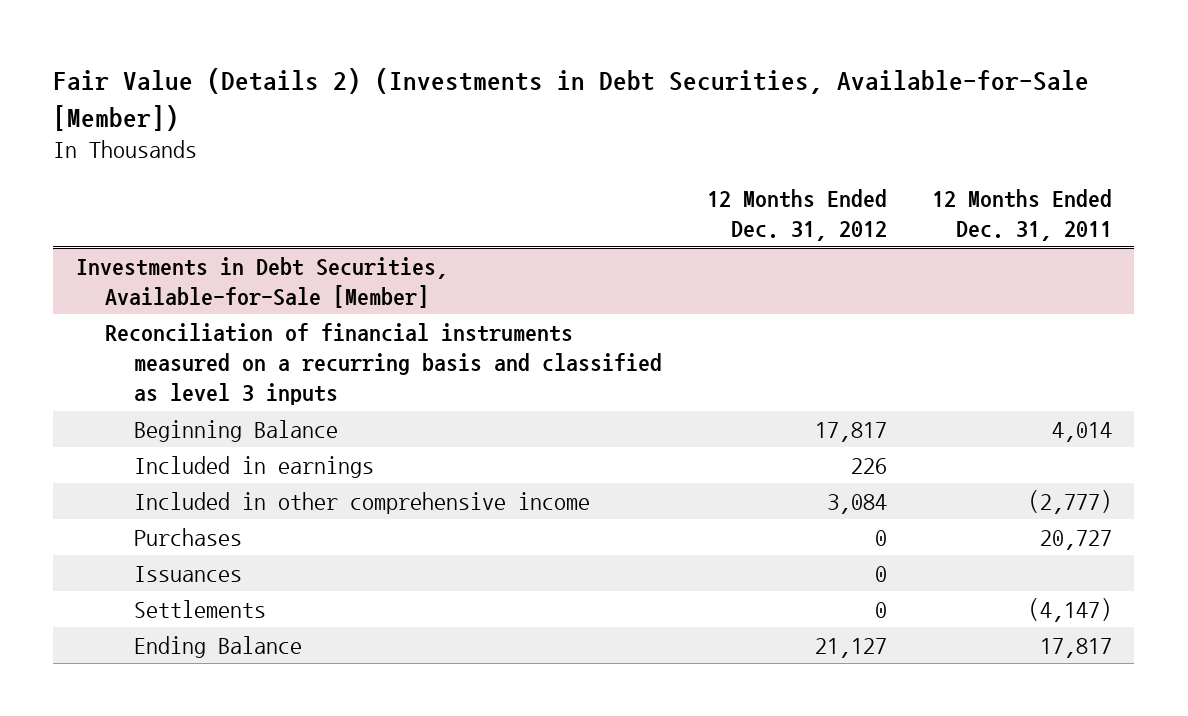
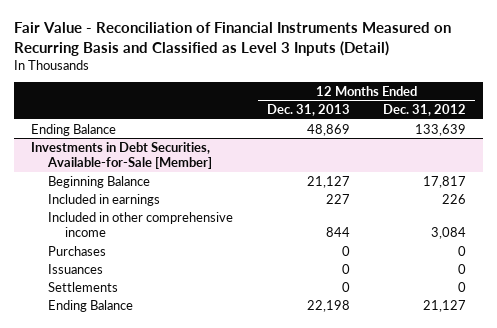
- Fair Value (Details 2) (Investments in Debt Securities, Available-for-Sale [Member])
+ Fair Value - Reconciliation of Financial Instruments Measured on Recurring Basis and Classified as Level 3 Inputs (Detail)
- | 12 Months Ended Dec. 31, 2012 | 12 Months Ended Dec. 31, 2011
+ | 12 Months Ended Dec. 31, 2013 | 12 Months Ended Dec. 31, 2012
+ Ending Balance | 48,869 | 133,639
@ Investments in Debt Securities, Available-for-Sale [Member]
- Reconciliation of financial instruments measured on a recurring basis and classified as level 3 inputs

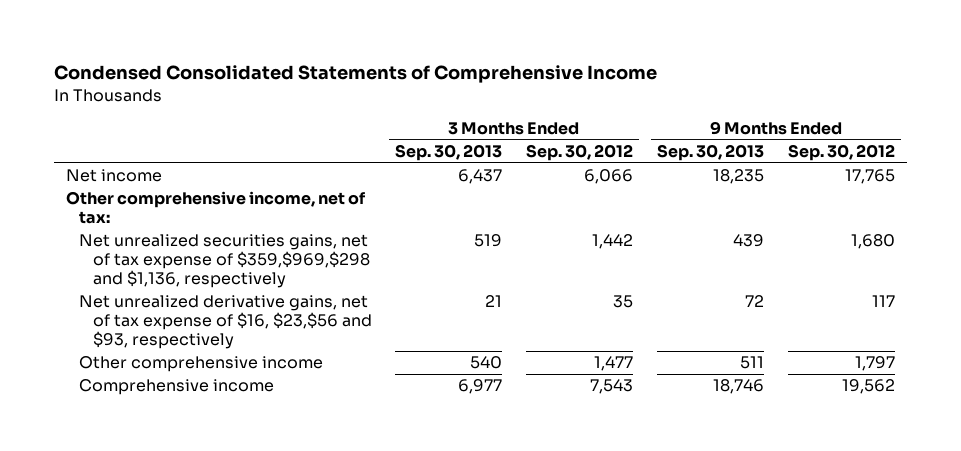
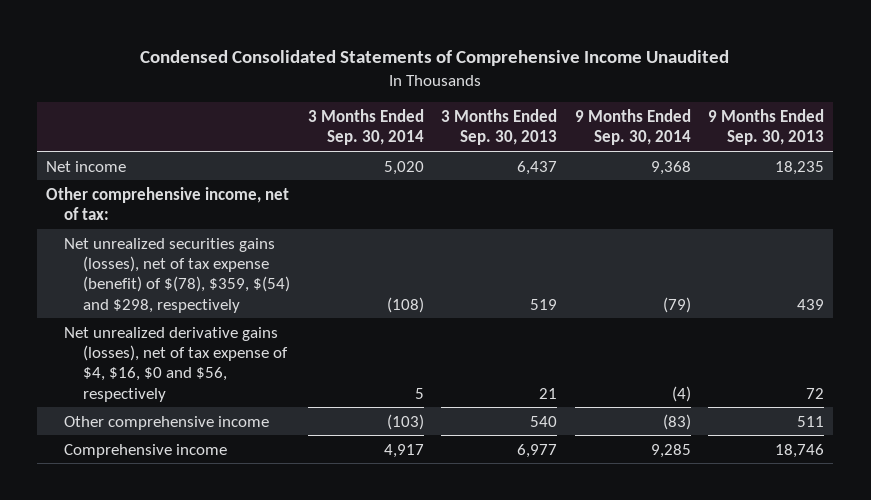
- Condensed Consolidated Statements of Comprehensive Income
+ Condensed Consolidated Statements of Comprehensive Income Unaudited
- | 3 Months Ended Sep. 30, 2013 | 3 Months Ended Sep. 30, 2012 | 9 Months Ended Sep. 30, 2013 | 9 Months Ended Sep. 30, 2012
+ | 3 Months Ended Sep. 30, 2014 | 3 Months Ended Sep. 30, 2013 | 9 Months Ended Sep. 30, 2014 | 9 Months Ended Sep. 30, 2013
- Net unrealized securities gains, net of tax expense of $359,$969,$298 and $1,136, respectively | 519 | 1,442 | 439 | 1,680
- Net unrealized derivative gains, net of tax expense of $16, $23,$56 and $93, respectively | 21 | 35 | 72 | 117
+ Net unrealized securities gains (losses), net of tax expense (benefit) of $(78), $359, $(54) and $298, respectively | (108) | 519 | (79) | 439
+ Net unrealized derivative gains (losses), net of tax expense of $4, $16, $0 and $56, respectively | 5 | 21 | (4) | 72

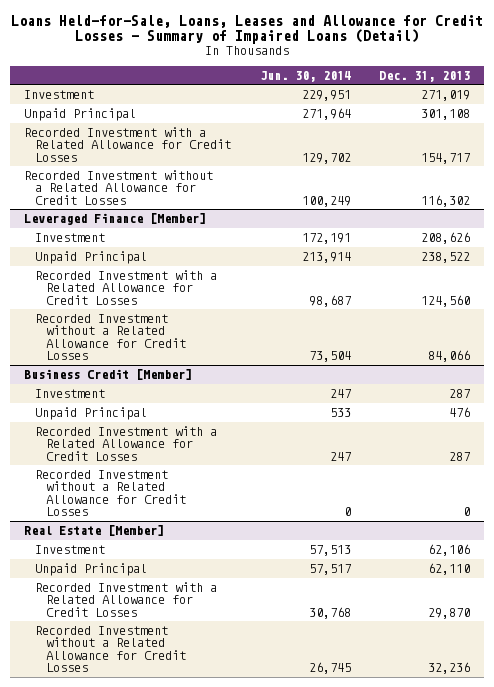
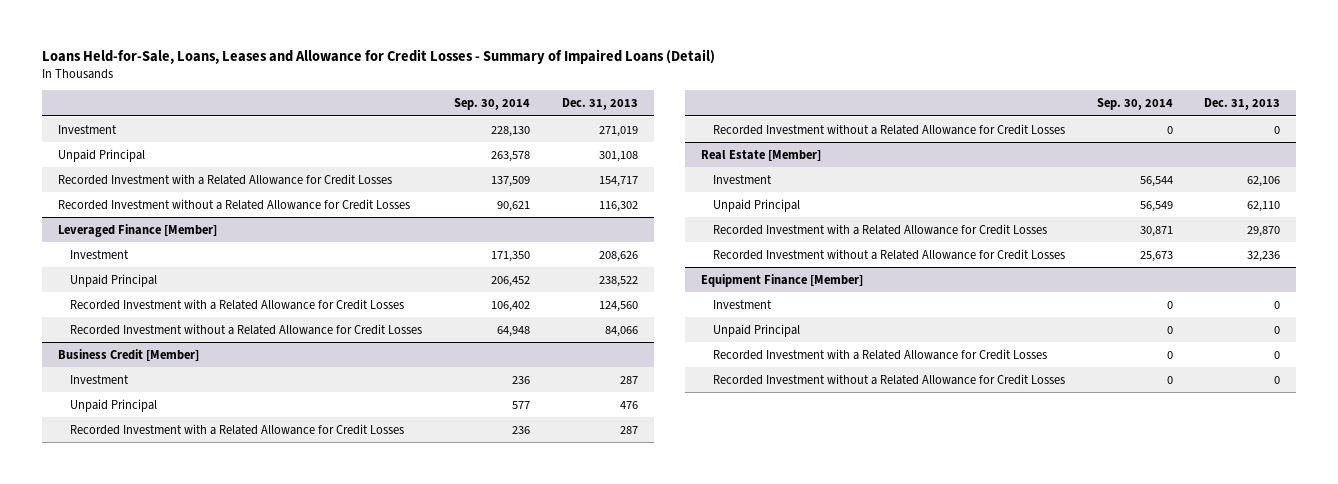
- | Jun. 30, 2014 | Dec. 31, 2013
+ | Sep. 30, 2014 | Dec. 31, 2013
+ Equipment Finance [Member]
+ Investment | 0 | 0
+ Unpaid Principal | 0 | 0
+ Recorded Investment with a Related Allowance for Credit Losses | 0 | 0
+ Recorded Investment without a Related Allowance for Credit Losses | 0 | 0

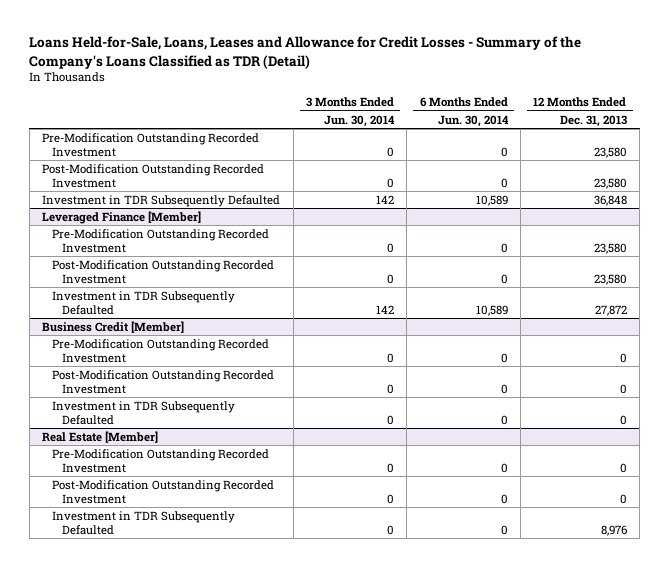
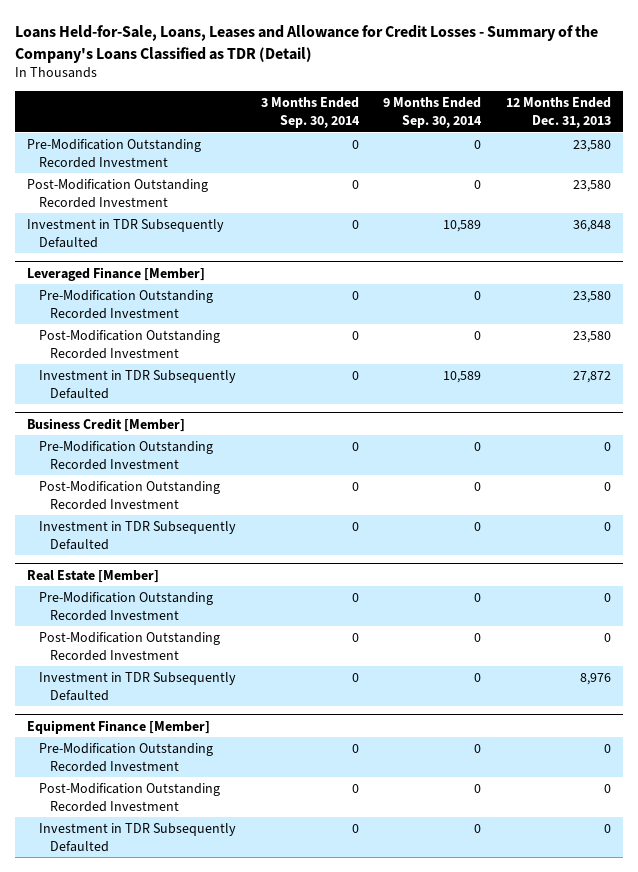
- | 3 Months Ended Jun. 30, 2014 | 6 Months Ended Jun. 30, 2014 | 12 Months Ended Dec. 31, 2013
+ | 3 Months Ended Sep. 30, 2014 | 9 Months Ended Sep. 30, 2014 | 12 Months Ended Dec. 31, 2013
+ Equipment Finance [Member]
+ Pre-Modification Outstanding Recorded Investment | 0 | 0 | 0
+ Post-Modification Outstanding Recorded Investment | 0 | 0 | 0
+ Investment in TDR Subsequently Defaulted | 0 | 0 | 0

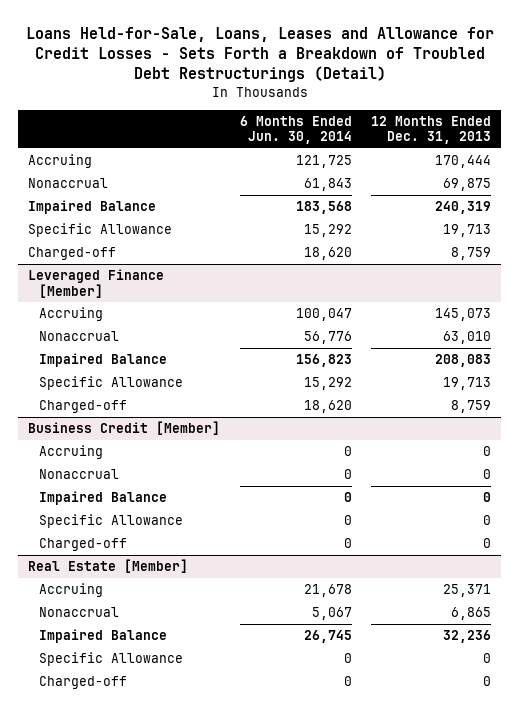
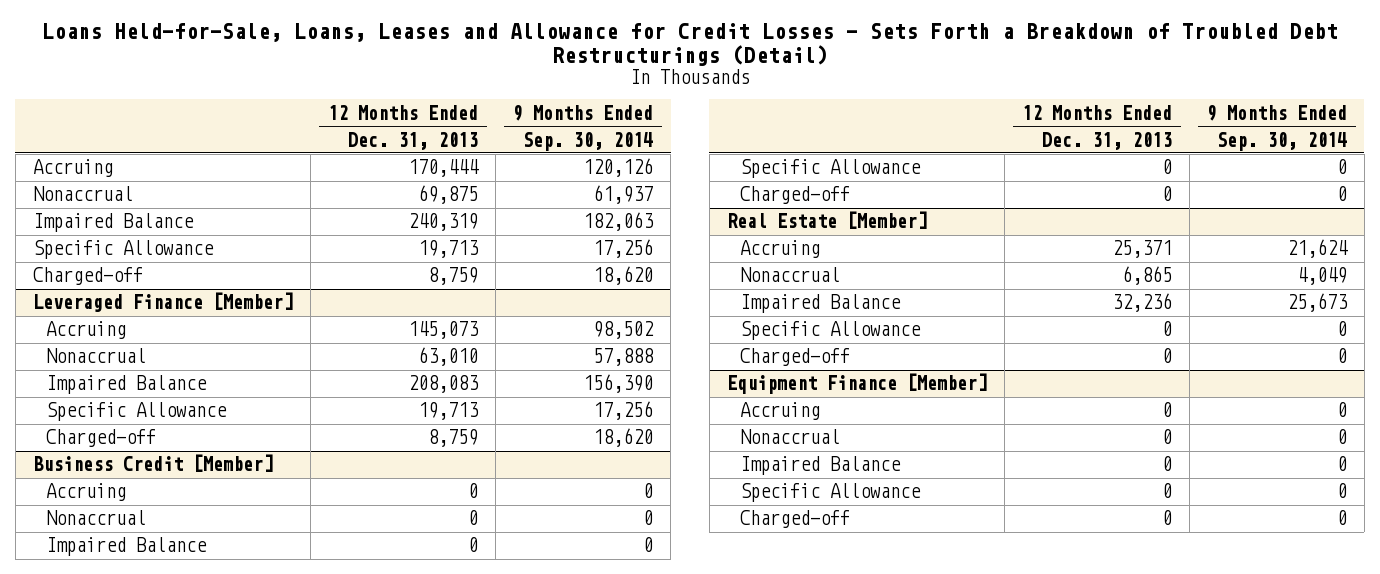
- | 6 Months Ended Jun. 30, 2014 | 12 Months Ended Dec. 31, 2013
+ | 12 Months Ended Dec. 31, 2013 | 9 Months Ended Sep. 30, 2014
+ Equipment Finance [Member]
+ Accruing | 0 | 0
+ Nonaccrual | 0 | 0
+ Impaired Balance | 0 | 0
+ Specific Allowance | 0 | 0
+ Charged-off | 0 | 0

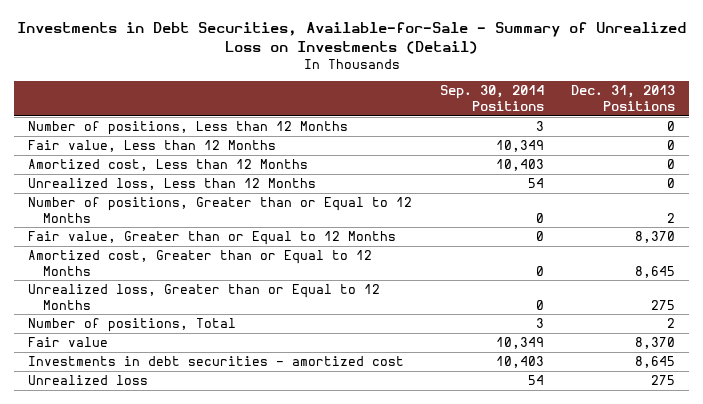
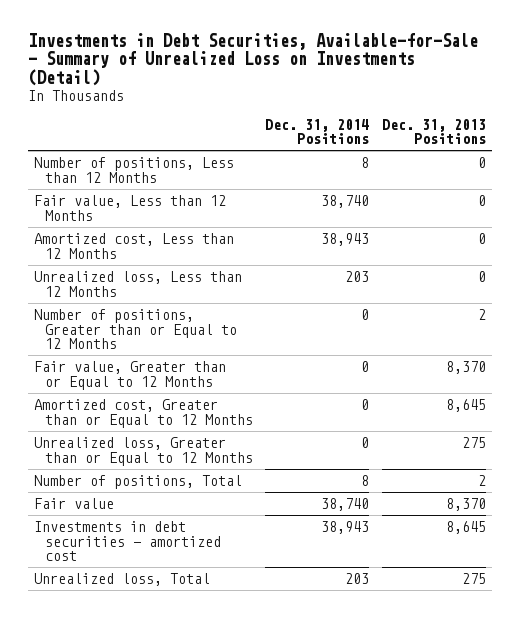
- | Sep. 30, 2014 Positions | Dec. 31, 2013 Positions
+ | Dec. 31, 2014 Positions | Dec. 31, 2013 Positions
- Unrealized loss | 54 | 275
+ Unrealized loss, Total | 203 | 275

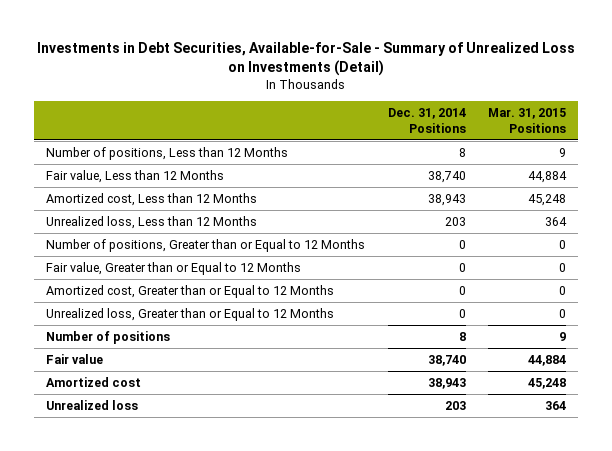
- | Dec. 31, 2014 Positions | Dec. 31, 2013 Positions
+ | Dec. 31, 2014 Positions | Mar. 31, 2015 Positions
- Number of positions, Total | 8 | 2
+ Number of positions | 8 | 9
- Investments in debt securities - amortized cost | 38,943 | 8,645
- Unrealized loss, Total | 203 | 275
+ Amortized cost | 38,943 | 45,248
+ Unrealized loss | 203 | 364

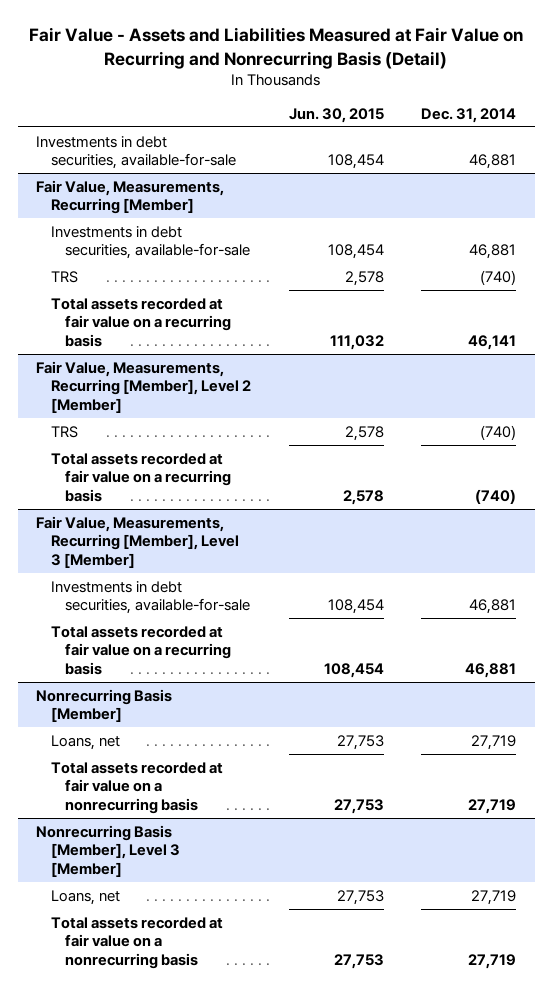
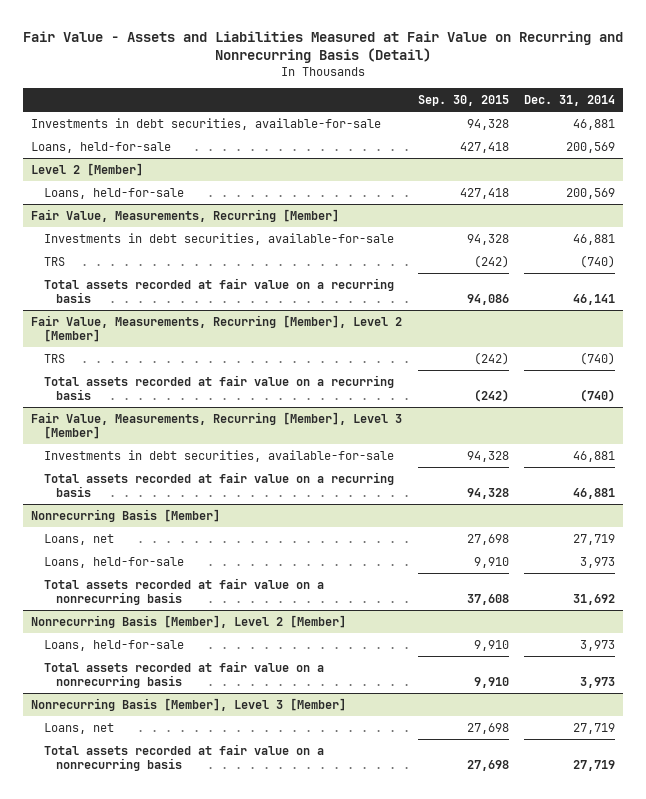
- | Jun. 30, 2015 | Dec. 31, 2014
+ | Sep. 30, 2015 | Dec. 31, 2014
+ Loans, held-for-sale | 427,418 | 200,569
+ Level 2 [Member]
+ Loans, held-for-sale | 427,418 | 200,569
@ Nonrecurring Basis [Member]
- Total assets recorded at fair value on a nonrecurring basis | 27,753 | 27,719
+ Loans, held-for-sale | 9,910 | 3,973
+ Total assets recorded at fair value on a nonrecurring basis | 37,608 | 31,692
+ Nonrecurring Basis [Member], Level 2 [Member]
+ Loans, held-for-sale | 9,910 | 3,973
+ Total assets recorded at fair value on a nonrecurring basis | 9,910 | 3,973

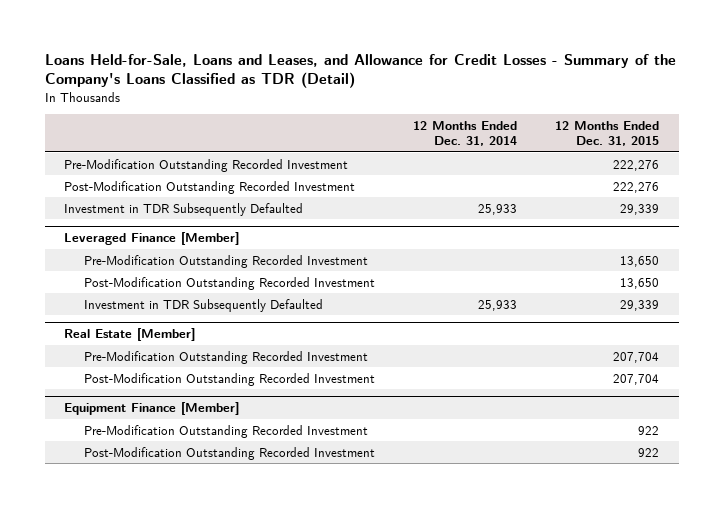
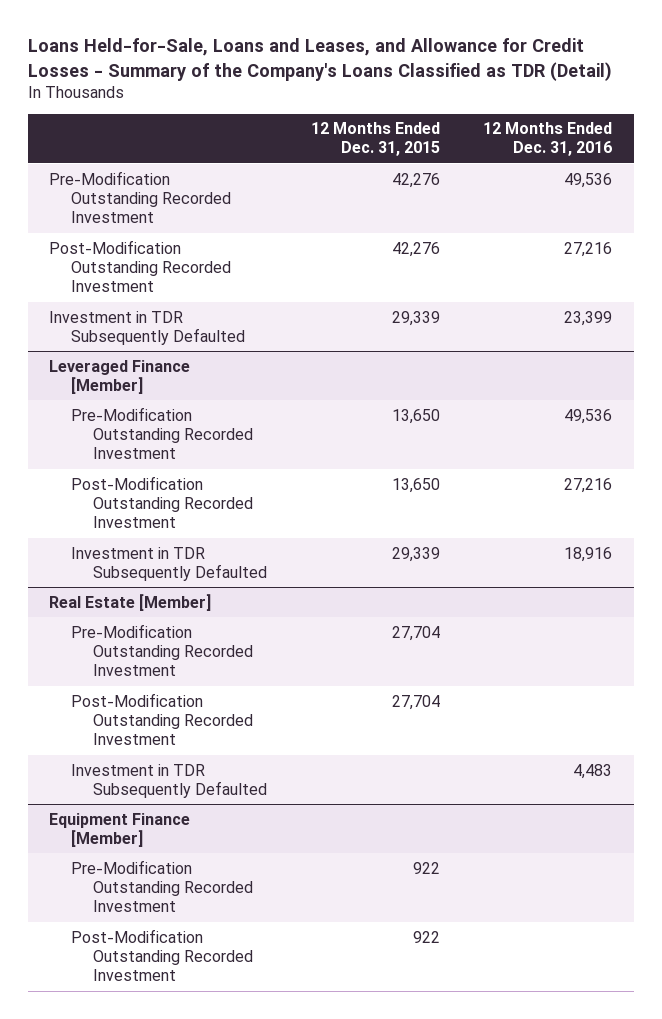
- | 12 Months Ended Dec. 31, 2014 | 12 Months Ended Dec. 31, 2015
+ | 12 Months Ended Dec. 31, 2015 | 12 Months Ended Dec. 31, 2016
- Pre-Modification Outstanding Recorded Investment | | 222,276
- Post-Modification Outstanding Recorded Investment | | 222,276
+ Pre-Modification Outstanding Recorded Investment | 42,276 | 49,536
+ Post-Modification Outstanding Recorded Investment | 42,276 | 27,216
@ Real Estate [Member]
- Pre-Modification Outstanding Recorded Investment | | 207,704
- Post-Modification Outstanding Recorded Investment | | 207,704
+ Pre-Modification Outstanding Recorded Investment | 27,704 |
+ Post-Modification Outstanding Recorded Investment | 27,704 |
+ Investment in TDR Subsequently Defaulted | | 4,483

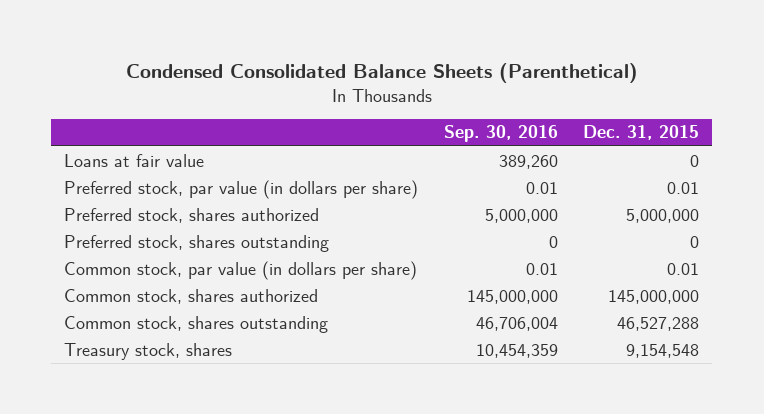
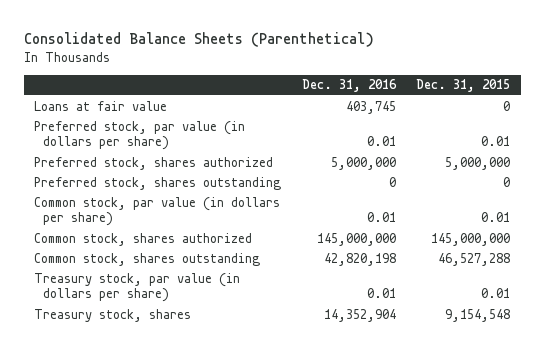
- Condensed Consolidated Balance Sheets (Parenthetical)
+ Consolidated Balance Sheets (Parenthetical)
- | Sep. 30, 2016 | Dec. 31, 2015
+ | Dec. 31, 2016 | Dec. 31, 2015
+ Treasury stock, par value (in dollars per share) | 0.01 | 0.01

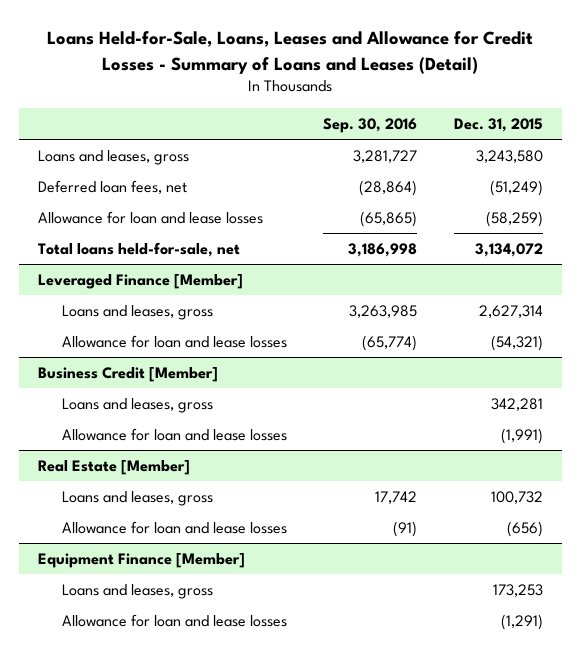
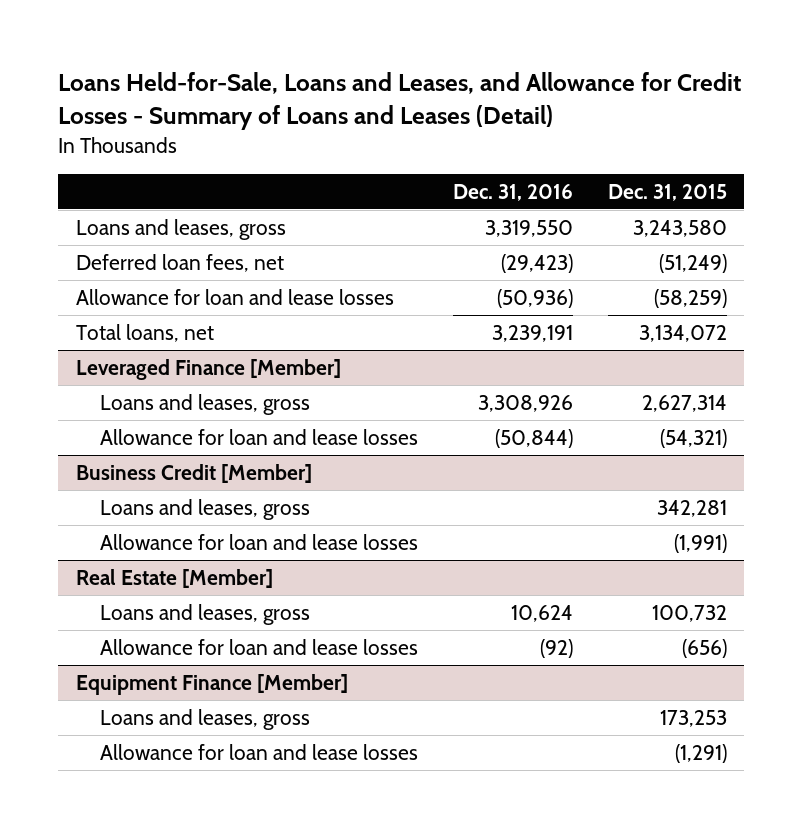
- Loans Held-for-Sale, Loans, Leases and Allowance for Credit Losses - Summary of Loans and Leases (Detail)
+ Loans Held-for-Sale, Loans and Leases, and Allowance for Credit Losses - Summary of Loans and Leases (Detail)
- | Sep. 30, 2016 | Dec. 31, 2015
+ | Dec. 31, 2016 | Dec. 31, 2015
- Total loans held-for-sale, net | 3,186,998 | 3,134,072
+ Total loans, net | 3,239,191 | 3,134,072

